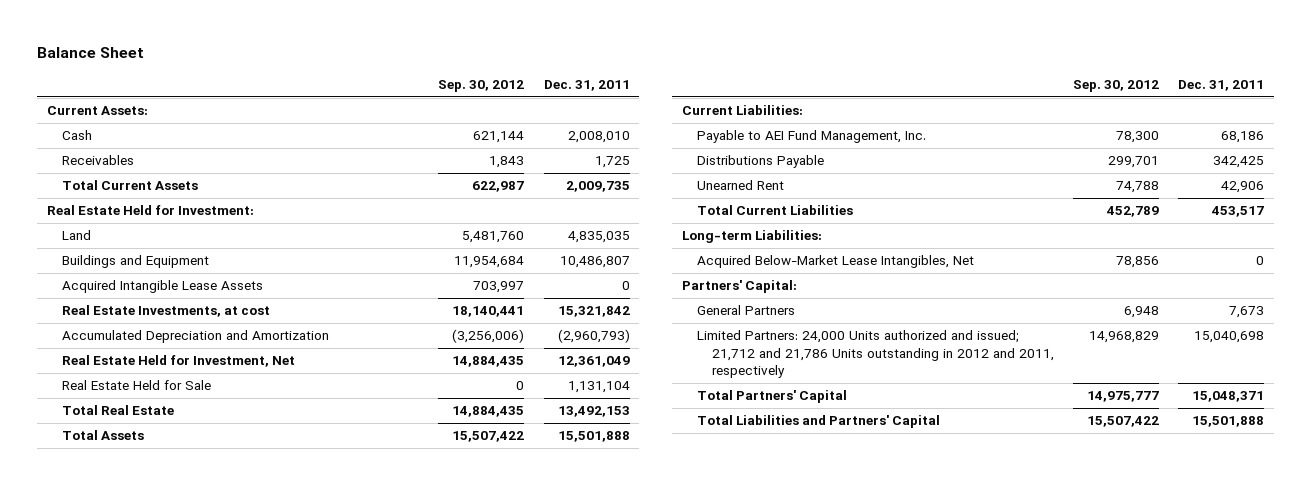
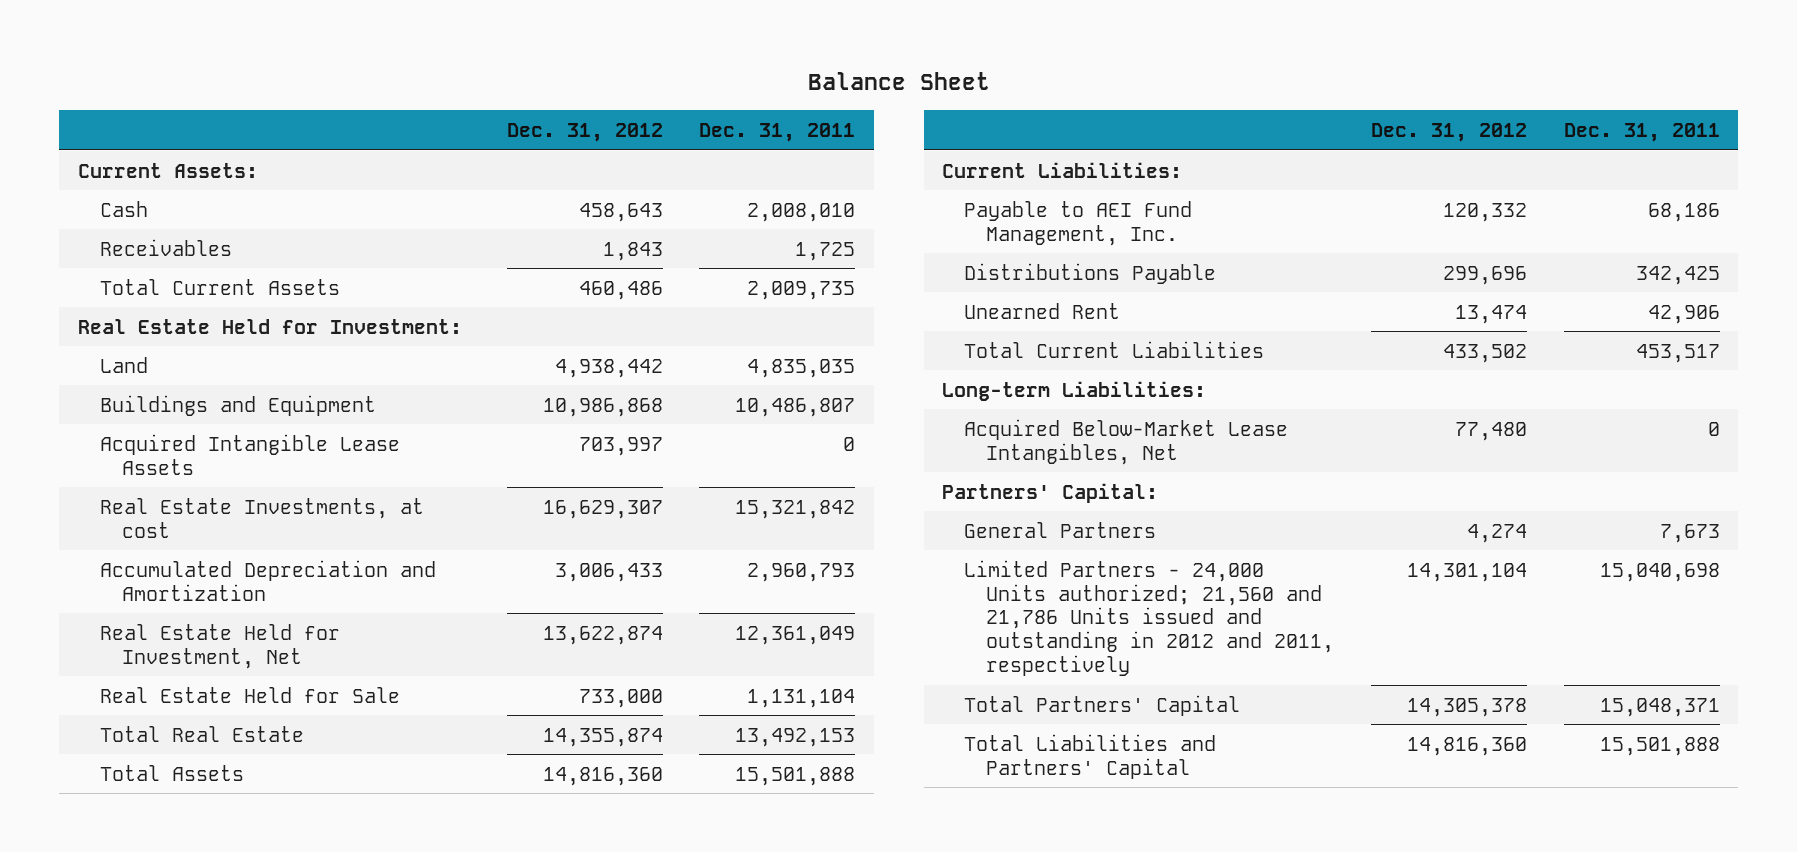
- | Sep. 30, 2012 | Dec. 31, 2011
+ | Dec. 31, 2012 | Dec. 31, 2011
- Accumulated Depreciation and Amortization | (3,256,006) | (2,960,793)
+ Accumulated Depreciation and Amortization | 3,006,433 | 2,960,793
- Limited Partners: 24,000 Units authorized and issued; 21,712 and 21,786 Units outstanding in 2012 and 2011, respectively | 14,968,829 | 15,040,698
+ Limited Partners - 24,000 Units authorized; 21,560 and 21,786 Units issued and outstanding in 2012 and 2011, respectively | 14,301,104 | 15,040,698

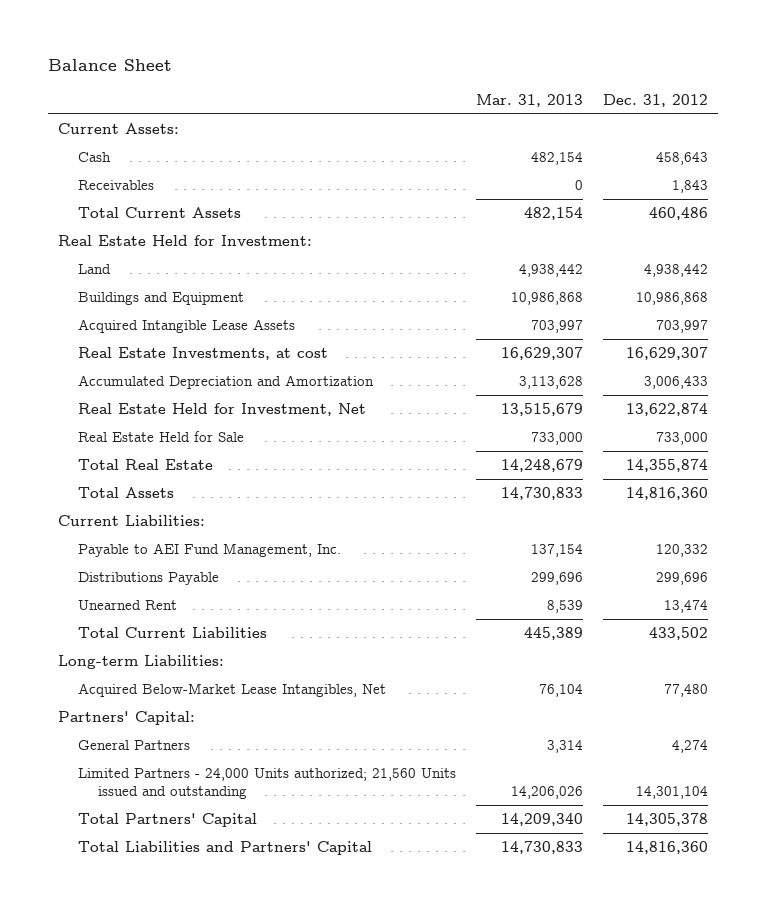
- | Dec. 31, 2012 | Dec. 31, 2011
+ | Mar. 31, 2013 | Dec. 31, 2012
- Limited Partners - 24,000 Units authorized; 21,560 and 21,786 Units issued and outstanding in 2012 and 2011, respectively | 14,301,104 | 15,040,698
+ Limited Partners - 24,000 Units authorized; 21,560 Units issued and outstanding | 14,206,026 | 14,301,104

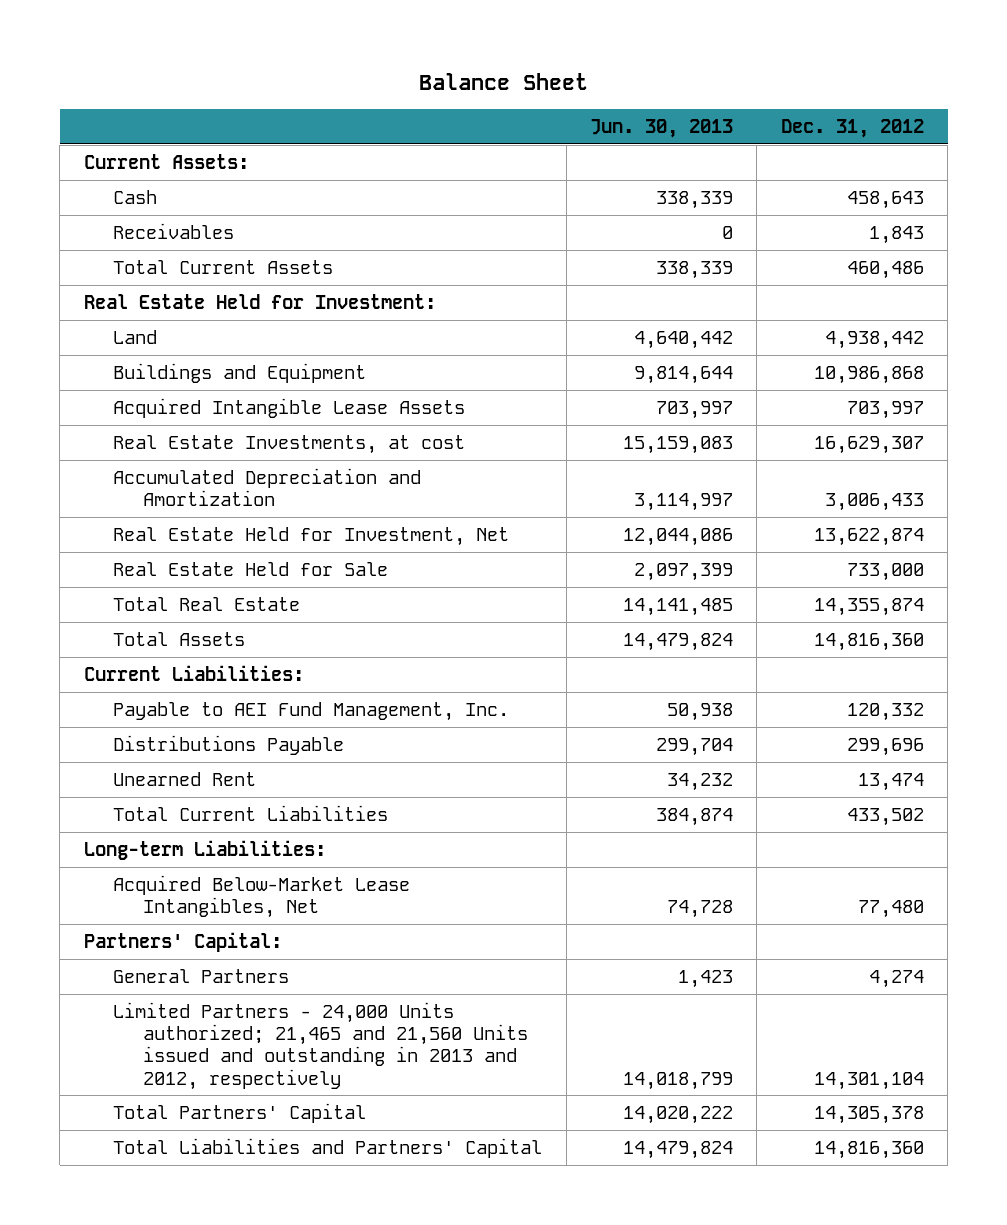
- | Mar. 31, 2013 | Dec. 31, 2012
+ | Jun. 30, 2013 | Dec. 31, 2012
- Limited Partners - 24,000 Units authorized; 21,560 Units issued and outstanding | 14,206,026 | 14,301,104
+ Limited Partners - 24,000 Units authorized; 21,465 and 21,560 Units issued and outstanding in 2013 and 2012, respectively | 14,018,799 | 14,301,104

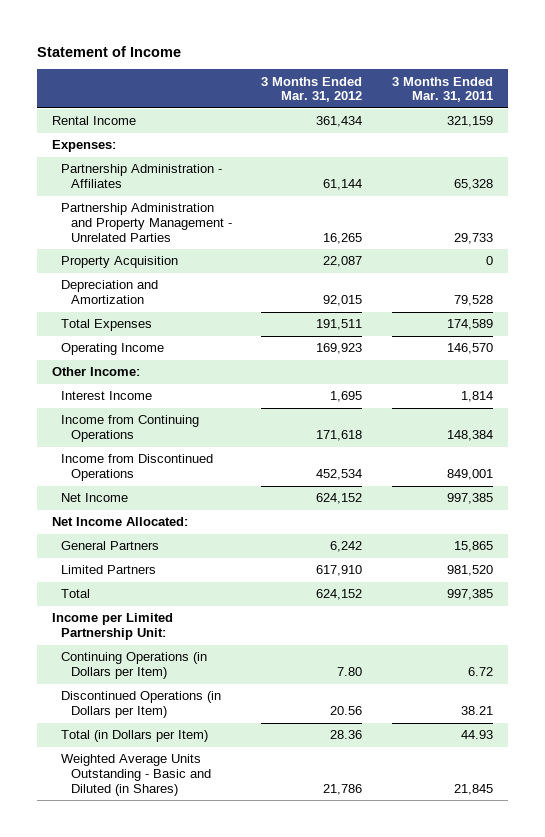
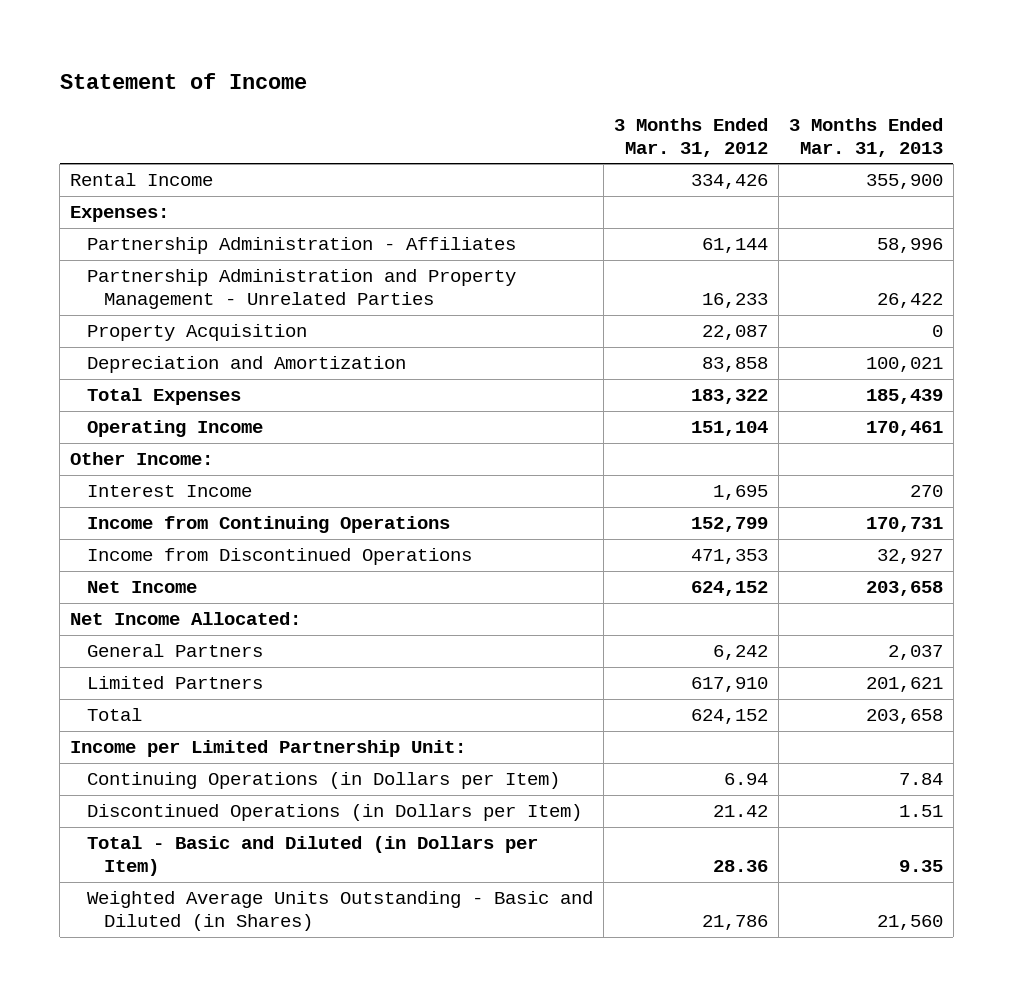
- | 3 Months Ended Mar. 31, 2012 | 3 Months Ended Mar. 31, 2011
+ | 3 Months Ended Mar. 31, 2012 | 3 Months Ended Mar. 31, 2013
- Rental Income | 361,434 | 321,159
+ Rental Income | 334,426 | 355,900
- Partnership Administration and Property Management - Unrelated Parties | 16,265 | 29,733
+ Partnership Administration and Property Management - Unrelated Parties | 16,233 | 26,422
- Depreciation and Amortization | 92,015 | 79,528
- Total Expenses | 191,511 | 174,589
- Operating Income | 169,923 | 146,570
+ Depreciation and Amortization | 83,858 | 100,021
+ Total Expenses | 183,322 | 185,439
+ Operating Income | 151,104 | 170,461
- Income from Continuing Operations | 171,618 | 148,384
- Income from Discontinued Operations | 452,534 | 849,001
+ Income from Continuing Operations | 152,799 | 170,731
+ Income from Discontinued Operations | 471,353 | 32,927
- Continuing Operations (in Dollars per Item) | 7.80 | 6.72
- Discontinued Operations (in Dollars per Item) | 20.56 | 38.21
- Total (in Dollars per Item) | 28.36 | 44.93
+ Continuing Operations (in Dollars per Item) | 6.94 | 7.84
+ Discontinued Operations (in Dollars per Item) | 21.42 | 1.51
+ Total - Basic and Diluted (in Dollars per Item) | 28.36 | 9.35

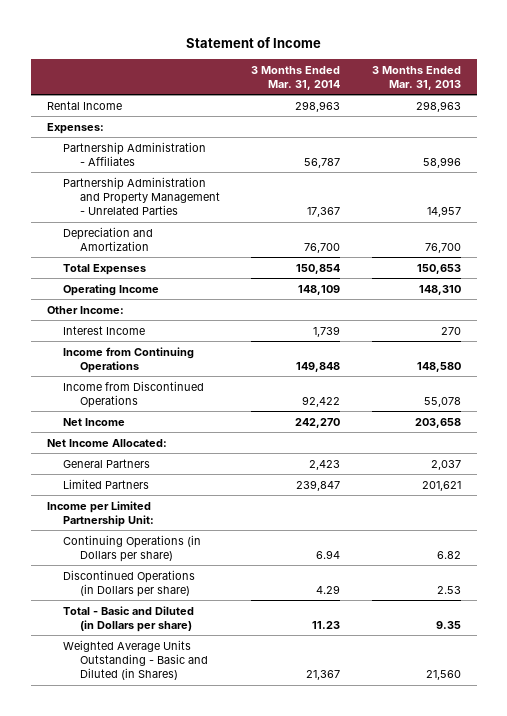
- | 3 Months Ended Mar. 31, 2012 | 3 Months Ended Mar. 31, 2013
+ | 3 Months Ended Mar. 31, 2014 | 3 Months Ended Mar. 31, 2013
- Rental Income | 334,426 | 355,900
+ Rental Income | 298,963 | 298,963
- Partnership Administration and Property Management - Unrelated Parties | 16,233 | 26,422
- Property Acquisition | 22,087 | 0
- Depreciation and Amortization | 83,858 | 100,021
- Total Expenses | 183,322 | 185,439
- Operating Income | 151,104 | 170,461
+ Partnership Administration and Property Management - Unrelated Parties | 17,367 | 14,957
+ Depreciation and Amortization | 76,700 | 76,700
+ Total Expenses | 150,854 | 150,653
+ Operating Income | 148,109 | 148,310
- Income from Continuing Operations | 152,799 | 170,731
- Income from Discontinued Operations | 471,353 | 32,927
+ Income from Continuing Operations | 149,848 | 148,580
+ Income from Discontinued Operations | 92,422 | 55,078
- Total | 624,152 | 203,658
- Continuing Operations (in Dollars per Item) | 6.94 | 7.84
- Discontinued Operations (in Dollars per Item) | 21.42 | 1.51
- Total - Basic and Diluted (in Dollars per Item) | 28.36 | 9.35
+ Continuing Operations (in Dollars per share) | 6.94 | 6.82
+ Discontinued Operations (in Dollars per share) | 4.29 | 2.53
+ Total - Basic and Diluted (in Dollars per share) | 11.23 | 9.35

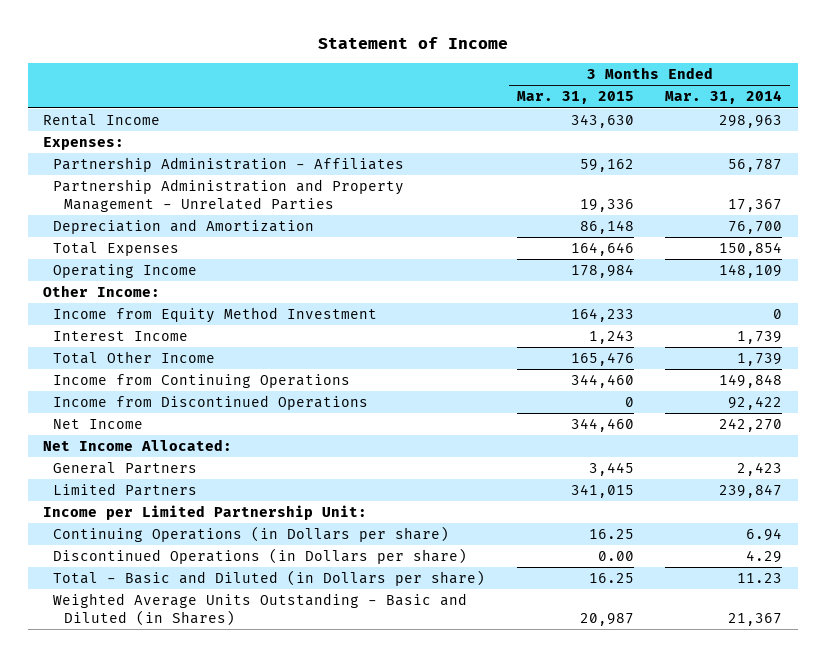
- | 3 Months Ended Mar. 31, 2014 | 3 Months Ended Mar. 31, 2013
+ | 3 Months Ended Mar. 31, 2015 | 3 Months Ended Mar. 31, 2014
+ Income from Equity Method Investment | 164,233 | 0
+ Total Other Income | 165,476 | 1,739

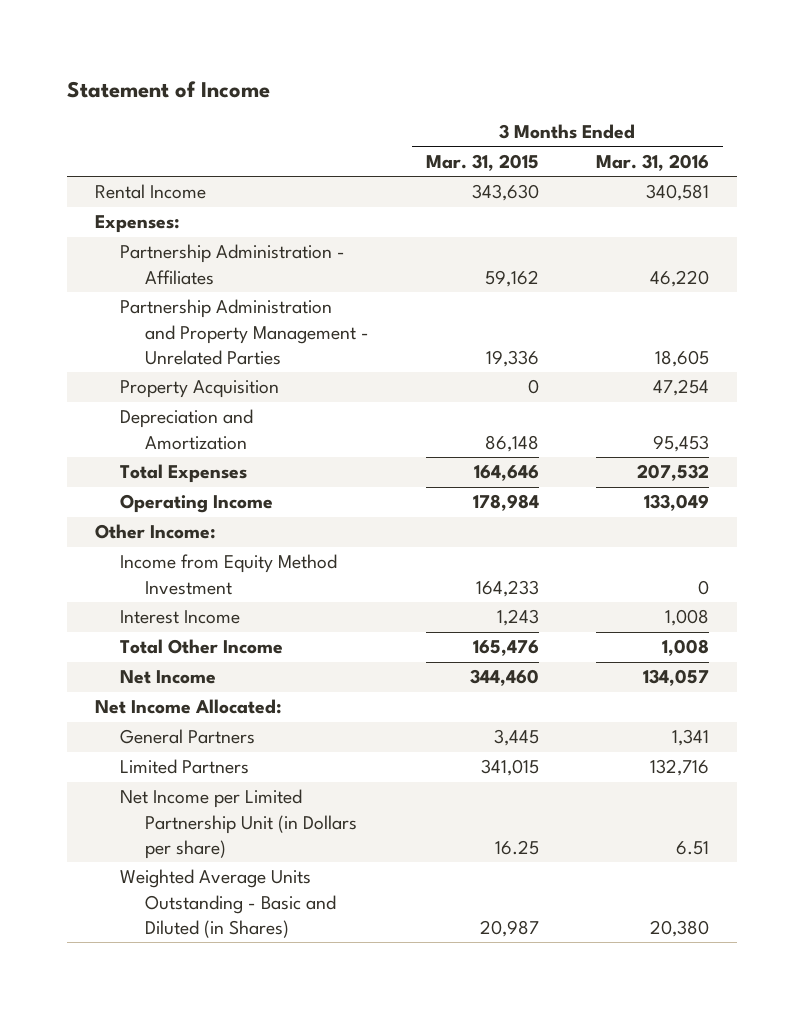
- | 3 Months Ended Mar. 31, 2015 | 3 Months Ended Mar. 31, 2014
+ | 3 Months Ended Mar. 31, 2015 | 3 Months Ended Mar. 31, 2016
+ Property Acquisition | 0 | 47,254
- Income from Continuing Operations | 344,460 | 149,848
- Income from Discontinued Operations | 0 | 92,422
- Income per Limited Partnership Unit:
- Continuing Operations (in Dollars per share) | 16.25 | 6.94
- Discontinued Operations (in Dollars per share) | 0.00 | 4.29
- Total - Basic and Diluted (in Dollars per share) | 16.25 | 11.23
+ Net Income per Limited Partnership Unit (in Dollars per share) | 16.25 | 6.51

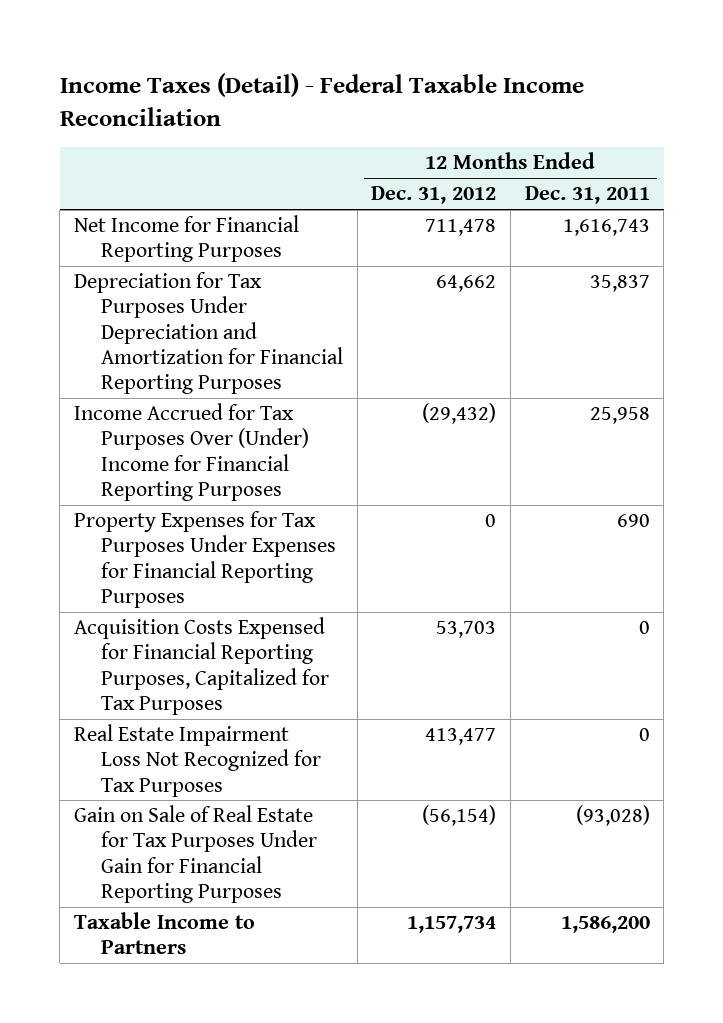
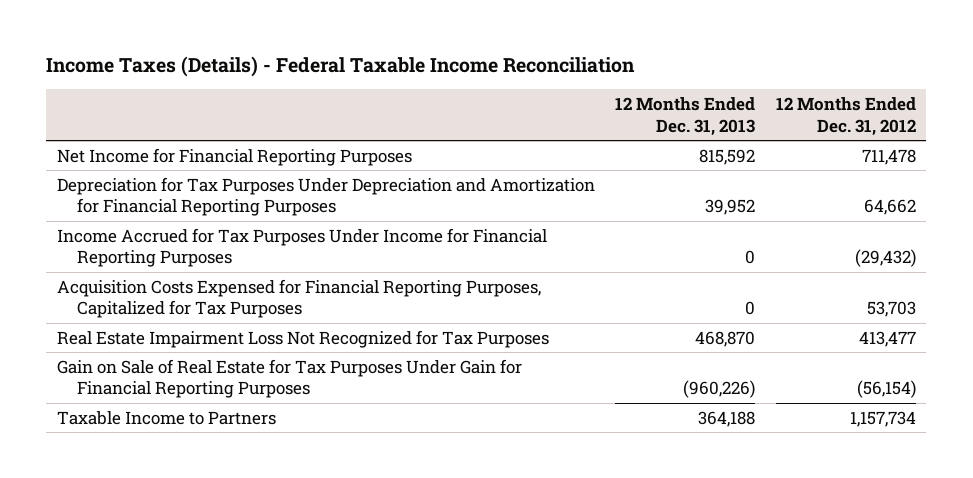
- Income Taxes (Detail) - Federal Taxable Income Reconciliation
+ Income Taxes (Details) - Federal Taxable Income Reconciliation
- | 12 Months Ended Dec. 31, 2012 | 12 Months Ended Dec. 31, 2011
+ | 12 Months Ended Dec. 31, 2013 | 12 Months Ended Dec. 31, 2012
- Income Accrued for Tax Purposes Over (Under) Income for Financial Reporting Purposes | (29,432) | 25,958
- Property Expenses for Tax Purposes Under Expenses for Financial Reporting Purposes | 0 | 690
+ Income Accrued for Tax Purposes Under Income for Financial Reporting Purposes | 0 | (29,432)

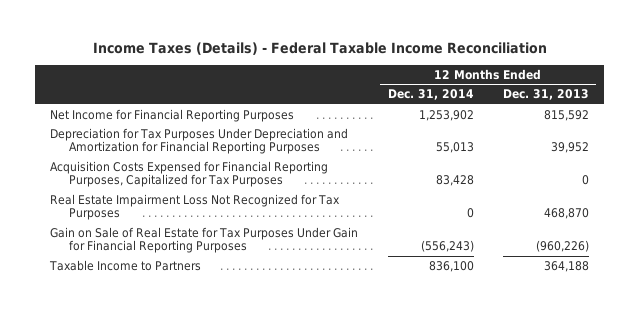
- | 12 Months Ended Dec. 31, 2013 | 12 Months Ended Dec. 31, 2012
+ | 12 Months Ended Dec. 31, 2014 | 12 Months Ended Dec. 31, 2013
- Income Accrued for Tax Purposes Under Income for Financial Reporting Purposes | 0 | (29,432)

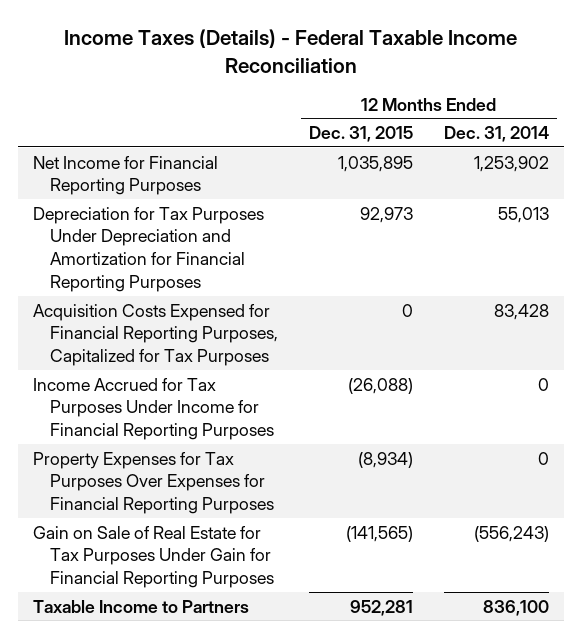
- | 12 Months Ended Dec. 31, 2014 | 12 Months Ended Dec. 31, 2013
+ | 12 Months Ended Dec. 31, 2015 | 12 Months Ended Dec. 31, 2014
- Real Estate Impairment Loss Not Recognized for Tax Purposes | 0 | 468,870
+ Income Accrued for Tax Purposes Under Income for Financial Reporting Purposes | (26,088) | 0
+ Property Expenses for Tax Purposes Over Expenses for Financial Reporting Purposes | (8,934) | 0

